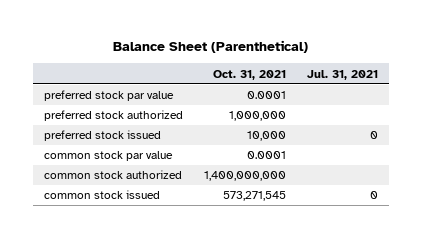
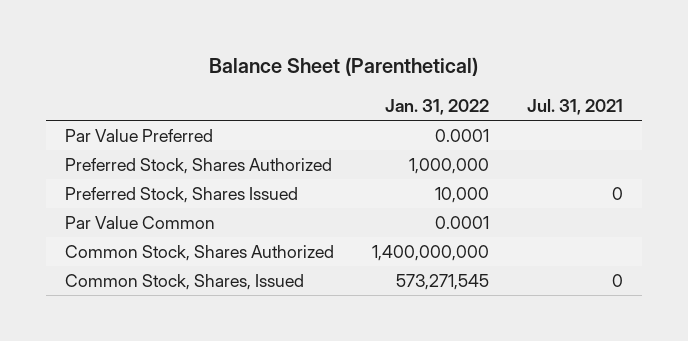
- | Oct. 31, 2021 | Jul. 31, 2021
+ | Jan. 31, 2022 | Jul. 31, 2021
- preferred stock par value | 0.0001 |
- preferred stock authorized | 1,000,000 |
- preferred stock issued | 10,000 | 0
- common stock par value | 0.0001 |
- common stock authorized | 1,400,000,000 |
- common stock issued | 573,271,545 | 0
+ Par Value Preferred | 0.0001 |
+ Preferred Stock, Shares Authorized | 1,000,000 |
+ Preferred Stock, Shares Issued | 10,000 | 0
+ Par Value Common | 0.0001 |
+ Common Stock, Shares Authorized | 1,400,000,000 |
+ Common Stock, Shares, Issued | 573,271,545 | 0

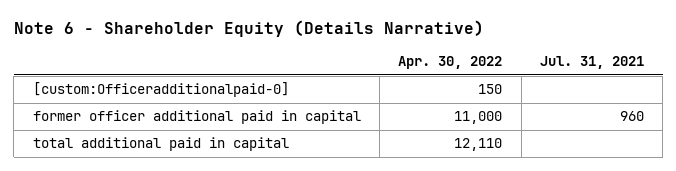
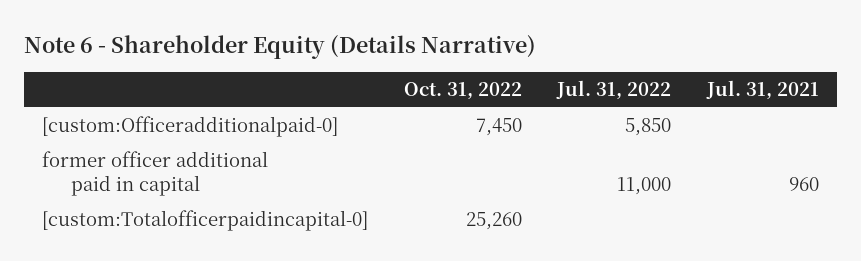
- | Apr. 30, 2022 | Jul. 31, 2021
+ | Oct. 31, 2022 | Jul. 31, 2022 | Jul. 31, 2021
- total additional paid in capital | 12,110 |
+ [custom:Totalofficerpaidincapital-0] | 25,260 | |

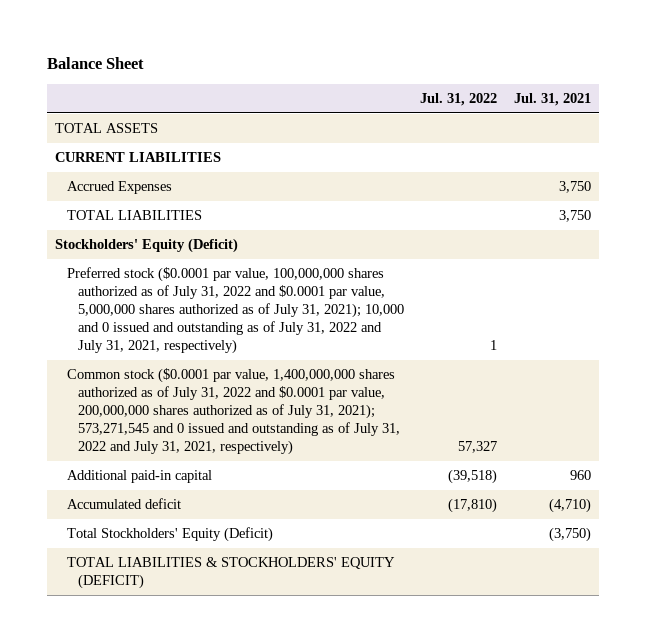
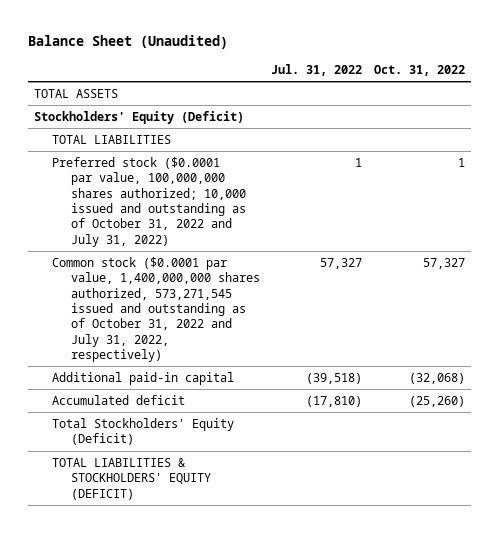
- Balance Sheet
+ Balance Sheet (Unaudited)
- | Jul. 31, 2022 | Jul. 31, 2021
+ | Jul. 31, 2022 | Oct. 31, 2022
- CURRENT LIABILITIES
- Accrued Expenses | | 3,750
- Preferred stock ($0.0001 par value, 100,000,000 shares authorized as of July 31, 2022 and $0.0001 par value, 5,000,000 shares authorized as of July 31, 2021); 10,000 and 0 issued and outstanding as of July 31, 2022 and July 31, 2021, respectively) | 1 |
- Common stock ($0.0001 par value, 1,400,000,000 shares authorized as of July 31, 2022 and $0.0001 par value, 200,000,000 shares authorized as of July 31, 2021); 573,271,545 and 0 issued and outstanding as of July 31, 2022 and July 31, 2021, respectively) | 57,327 |
moved down: TOTAL LIABILITIES
+ Preferred stock ($0.0001 par value, 100,000,000 shares authorized; 10,000 issued and outstanding as of October 31, 2022 and July 31, 2022) | 1 | 1
+ Common stock ($0.0001 par value, 1,400,000,000 shares authorized, 573,271,545 issued and outstanding as of October 31, 2022 and July 31, 2022, respectively) | 57,327 | 57,327

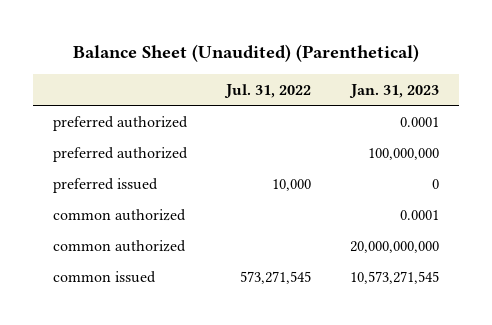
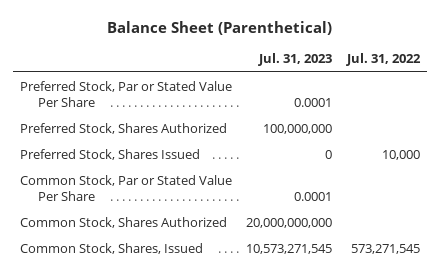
- Balance Sheet (Unaudited) (Parenthetical)
+ Balance Sheet (Parenthetical)
- | Jul. 31, 2022 | Jan. 31, 2023
+ | Jul. 31, 2023 | Jul. 31, 2022
- preferred authorized | | 0.0001
- preferred authorized | | 100,000,000
- preferred issued | 10,000 | 0
- common authorized | | 0.0001
- common authorized | | 20,000,000,000
- common issued | 573,271,545 | 10,573,271,545
+ Preferred Stock, Par or Stated Value Per Share | 0.0001 |
+ Preferred Stock, Shares Authorized | 100,000,000 |
+ Preferred Stock, Shares Issued | 0 | 10,000
+ Common Stock, Par or Stated Value Per Share | 0.0001 |
+ Common Stock, Shares Authorized | 20,000,000,000 |
+ Common Stock, Shares, Issued | 10,573,271,545 | 573,271,545

